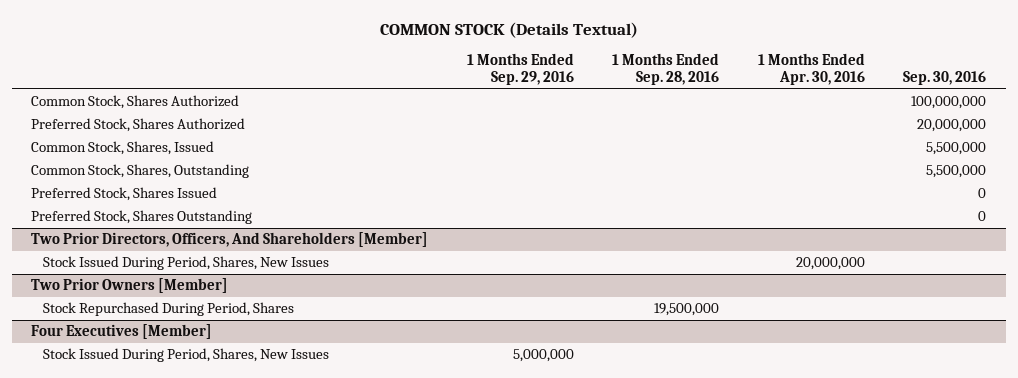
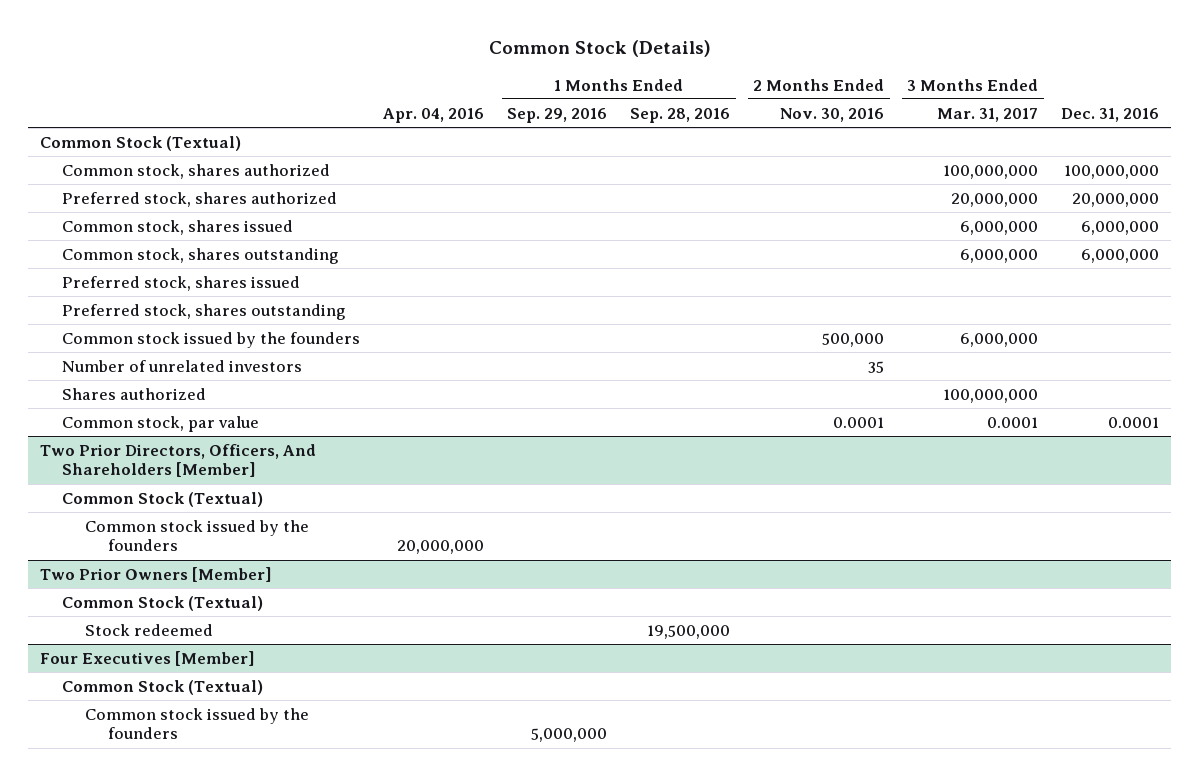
- COMMON STOCK (Details Textual)
+ Common Stock (Details)
- | 1 Months Ended Sep. 29, 2016 | 1 Months Ended Sep. 28, 2016 | 1 Months Ended Apr. 30, 2016 | Sep. 30, 2016
+ | Apr. 04, 2016 | 1 Months Ended Sep. 29, 2016 | 1 Months Ended Sep. 28, 2016 | 2 Months Ended Nov. 30, 2016 | 3 Months Ended Mar. 31, 2017 | Dec. 31, 2016
- Common Stock, Shares Authorized | | | | 100,000,000
- Preferred Stock, Shares Authorized | | | | 20,000,000
- Common Stock, Shares, Issued | | | | 5,500,000
- Common Stock, Shares, Outstanding | | | | 5,500,000
- Preferred Stock, Shares Issued | | | | 0
- Preferred Stock, Shares Outstanding | | | | 0
+ Common Stock (Textual)
+ Common stock, shares authorized | | | | | 100,000,000 | 100,000,000
+ Preferred stock, shares authorized | | | | | 20,000,000 | 20,000,000
+ Common stock, shares issued | | | | | 6,000,000 | 6,000,000
+ Common stock, shares outstanding | | | | | 6,000,000 | 6,000,000
+ Preferred stock, shares issued
+ Preferred stock, shares outstanding
+ Common stock issued by the founders | | | | 500,000 | 6,000,000 |
+ Number of unrelated investors | | | | 35 | |
+ Shares authorized | | | | | 100,000,000 |
+ Common stock, par value | | | | 0.0001 | 0.0001 | 0.0001
@ Two Prior Directors, Officers, And Shareholders [Member]
- Stock Issued During Period, Shares, New Issues | | | 20,000,000 |
+ Common Stock (Textual)
+ Common stock issued by the founders | 20,000,000 | | | | |
@ Two Prior Owners [Member]
- Stock Repurchased During Period, Shares | | 19,500,000 | |
+ Common Stock (Textual)
+ Stock redeemed | | | 19,500,000 | | |
@ Four Executives [Member]
- Stock Issued During Period, Shares, New Issues | 5,000,000 | | |
+ Common Stock (Textual)
+ Common stock issued by the founders | | 5,000,000 | | | |

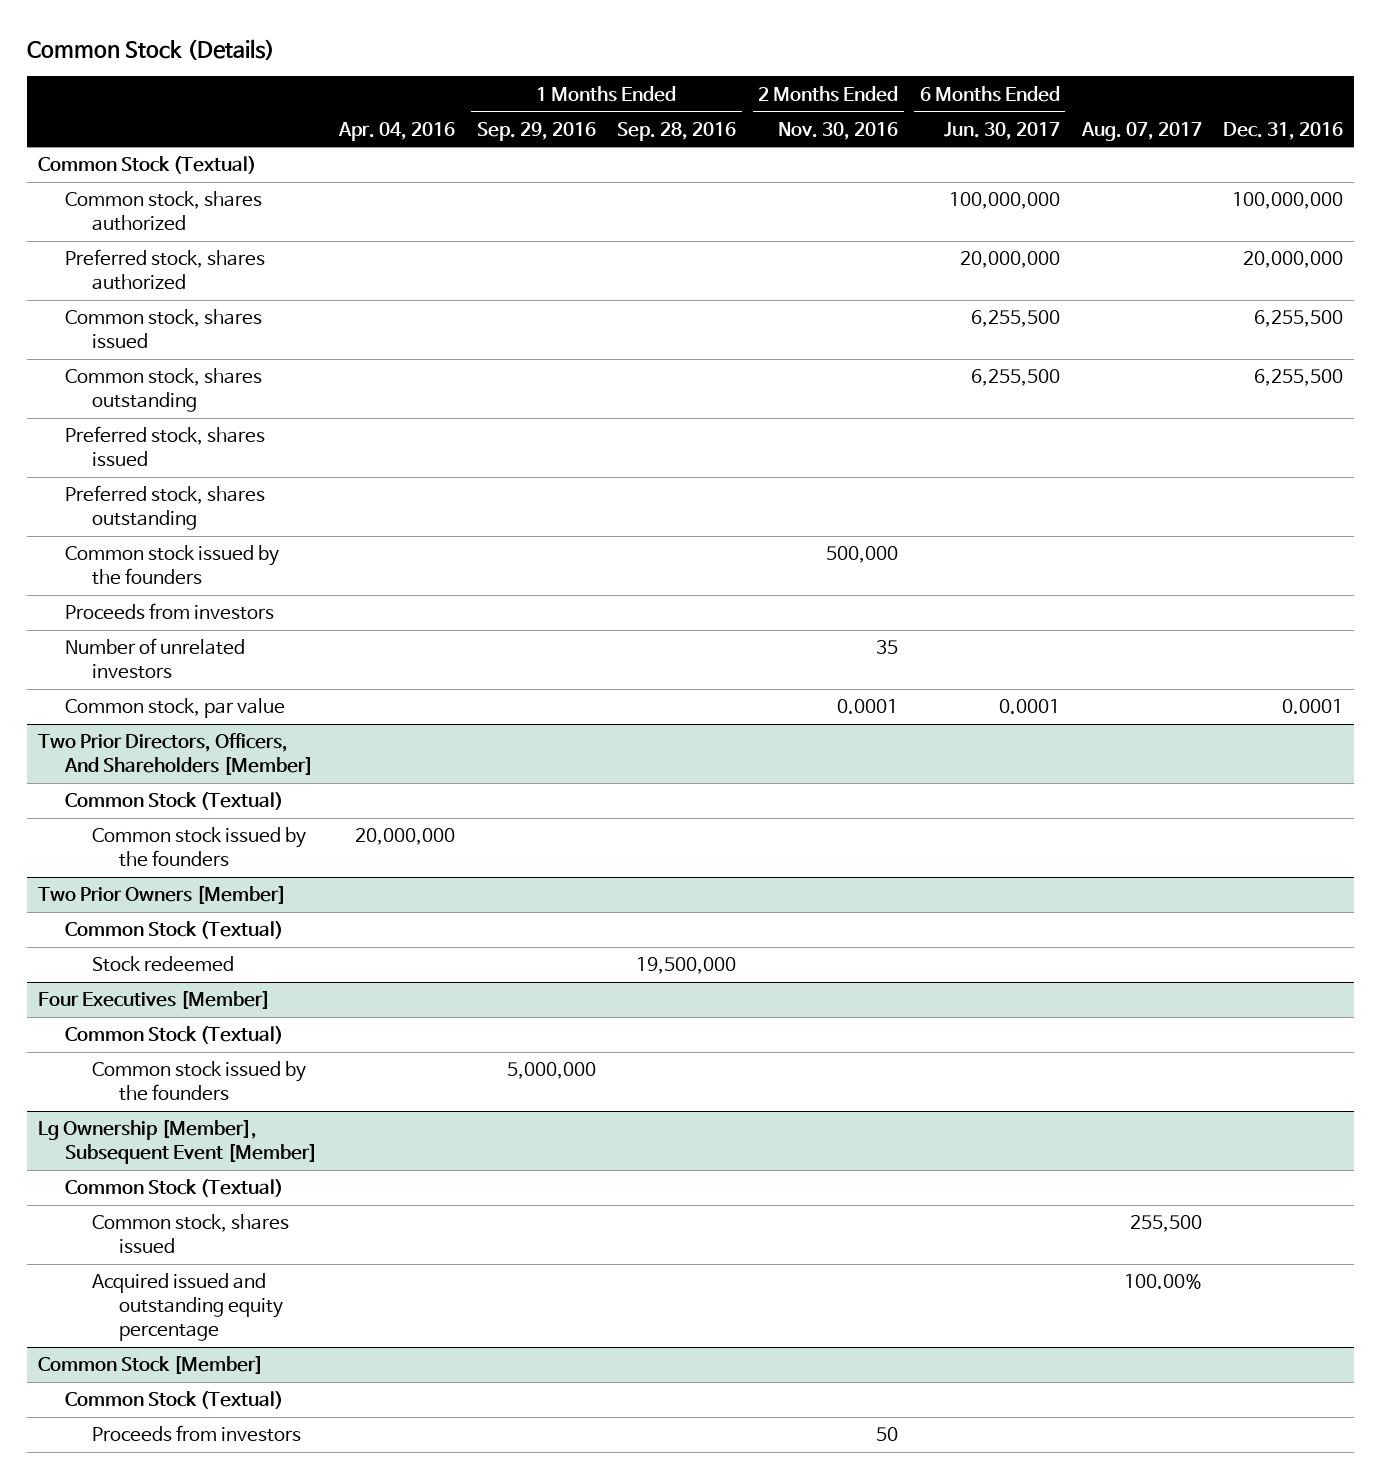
- | Apr. 04, 2016 | 1 Months Ended Sep. 29, 2016 | 1 Months Ended Sep. 28, 2016 | 2 Months Ended Nov. 30, 2016 | 3 Months Ended Mar. 31, 2017 | Dec. 31, 2016
+ | Apr. 04, 2016 | 1 Months Ended Sep. 29, 2016 | 1 Months Ended Sep. 28, 2016 | 2 Months Ended Nov. 30, 2016 | 6 Months Ended Jun. 30, 2017 | Aug. 07, 2017 | Dec. 31, 2016
- Common stock, shares issued | | | | | 6,000,000 | 6,000,000
- Common stock, shares outstanding | | | | | 6,000,000 | 6,000,000
+ Common stock, shares issued | | | | | 6,255,500 | | 6,255,500
+ Common stock, shares outstanding | | | | | 6,255,500 | | 6,255,500
+ Proceeds from investors
- Shares authorized | | | | | 100,000,000 |
+ Lg Ownership [Member], Subsequent Event [Member]
+ Common Stock (Textual)
+ Common stock, shares issued | | | | | | 255,500 |
+ Acquired issued and outstanding equity percentage | | | | | | 100.00% |
+ Common Stock [Member]
+ Common Stock (Textual)
+ Proceeds from investors | | | | 50 | | |

